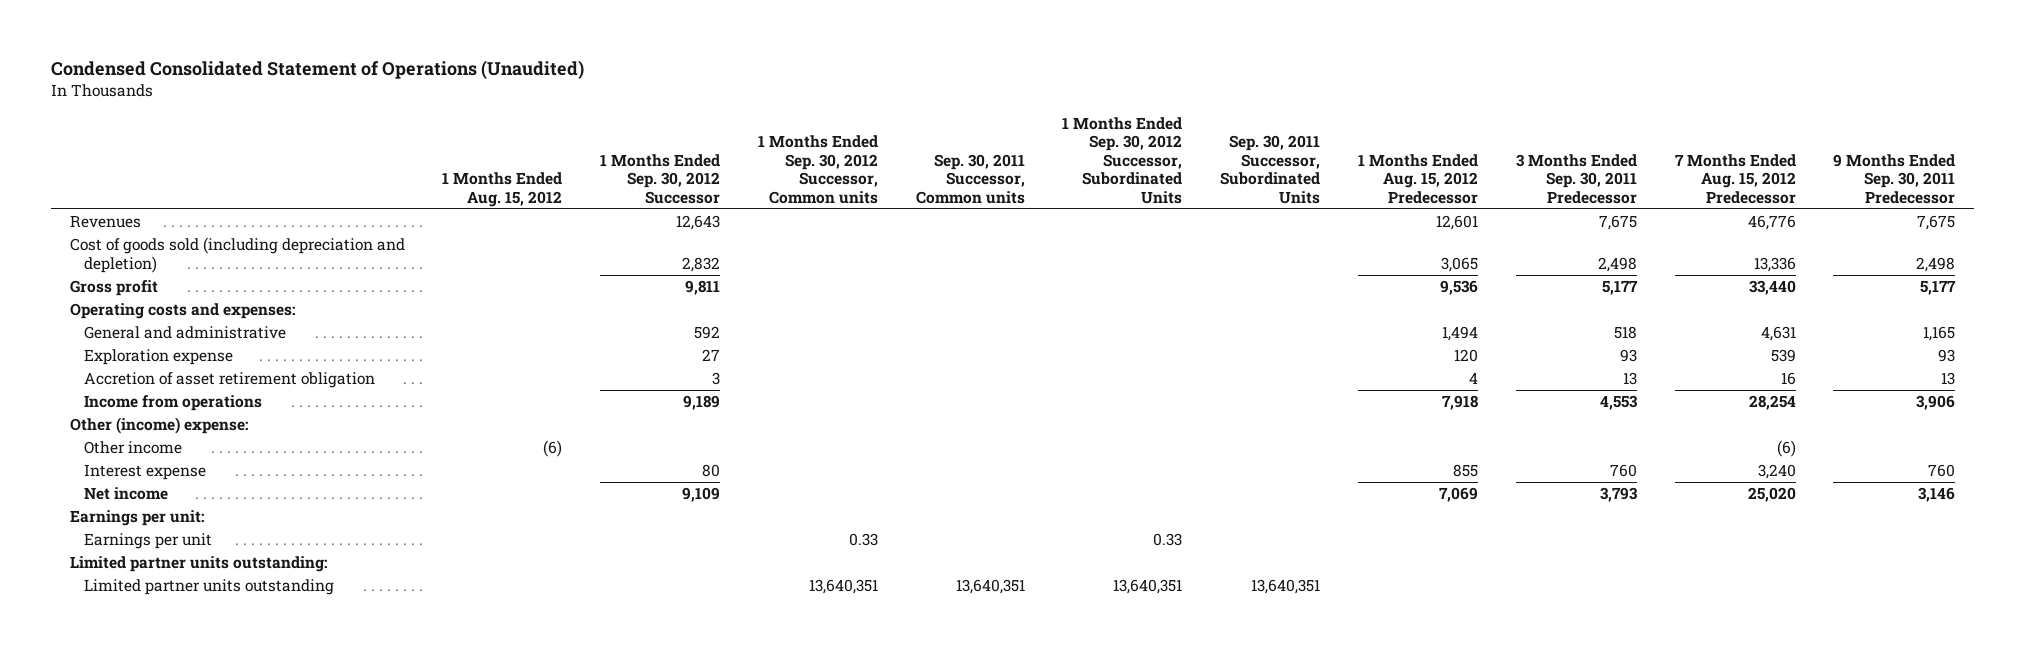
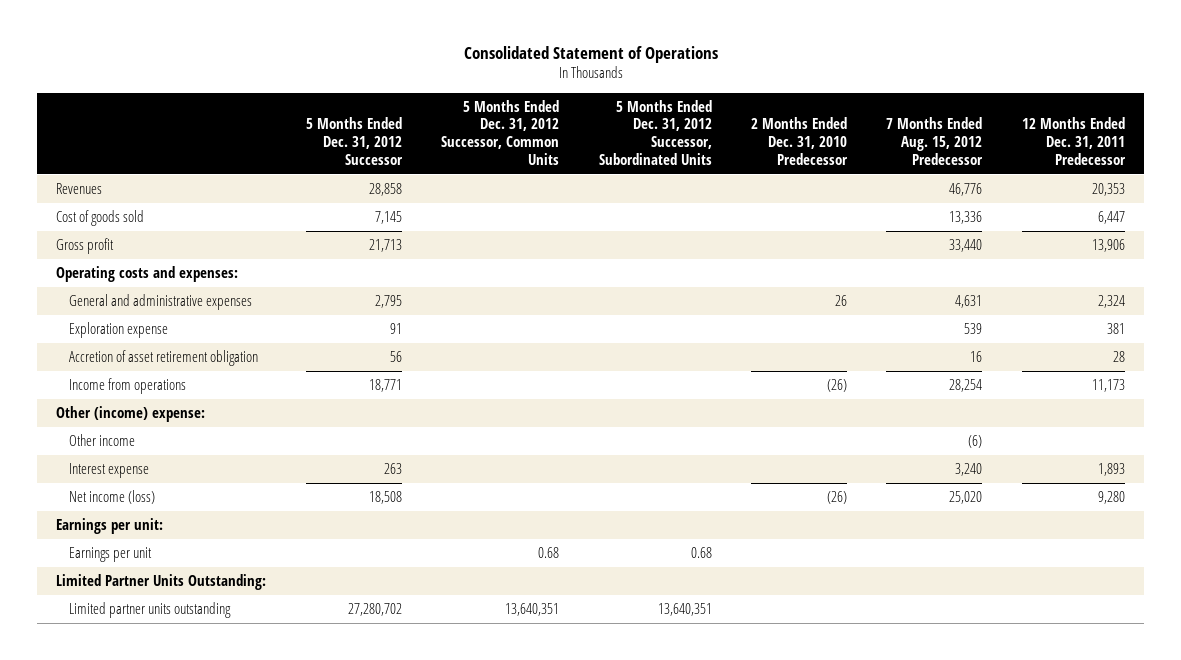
- Condensed Consolidated Statement of Operations (Unaudited)
+ Consolidated Statement of Operations
- | 1 Months Ended Aug. 15, 2012 | 1 Months Ended Sep. 30, 2012 Successor | 1 Months Ended Sep. 30, 2012 Successor, Common units | Sep. 30, 2011 Successor, Common units | 1 Months Ended Sep. 30, 2012 Successor, Subordinated Units | Sep. 30, 2011 Successor, Subordinated Units | 1 Months Ended Aug. 15, 2012 Predecessor | 3 Months Ended Sep. 30, 2011 Predecessor | 7 Months Ended Aug. 15, 2012 Predecessor | 9 Months Ended Sep. 30, 2011 Predecessor
+ | 5 Months Ended Dec. 31, 2012 Successor | 5 Months Ended Dec. 31, 2012 Successor, Common Units | 5 Months Ended Dec. 31, 2012 Successor, Subordinated Units | 2 Months Ended Dec. 31, 2010 Predecessor | 7 Months Ended Aug. 15, 2012 Predecessor | 12 Months Ended Dec. 31, 2011 Predecessor
- Cost of goods sold (including depreciation and depletion) | | 2,832 | | | | | 3,065 | 2,498 | 13,336 | 2,498
+ Cost of goods sold | 7,145 | | | | 13,336 | 6,447
- General and administrative | | 592 | | | | | 1,494 | 518 | 4,631 | 1,165
+ General and administrative expenses | 2,795 | | | 26 | 4,631 | 2,324
- Net income | | 9,109 | | | | | 7,069 | 3,793 | 25,020 | 3,146
+ Net income (loss) | 18,508 | | | (26) | 25,020 | 9,280
- Limited partner units outstanding:
+ Limited Partner Units Outstanding:

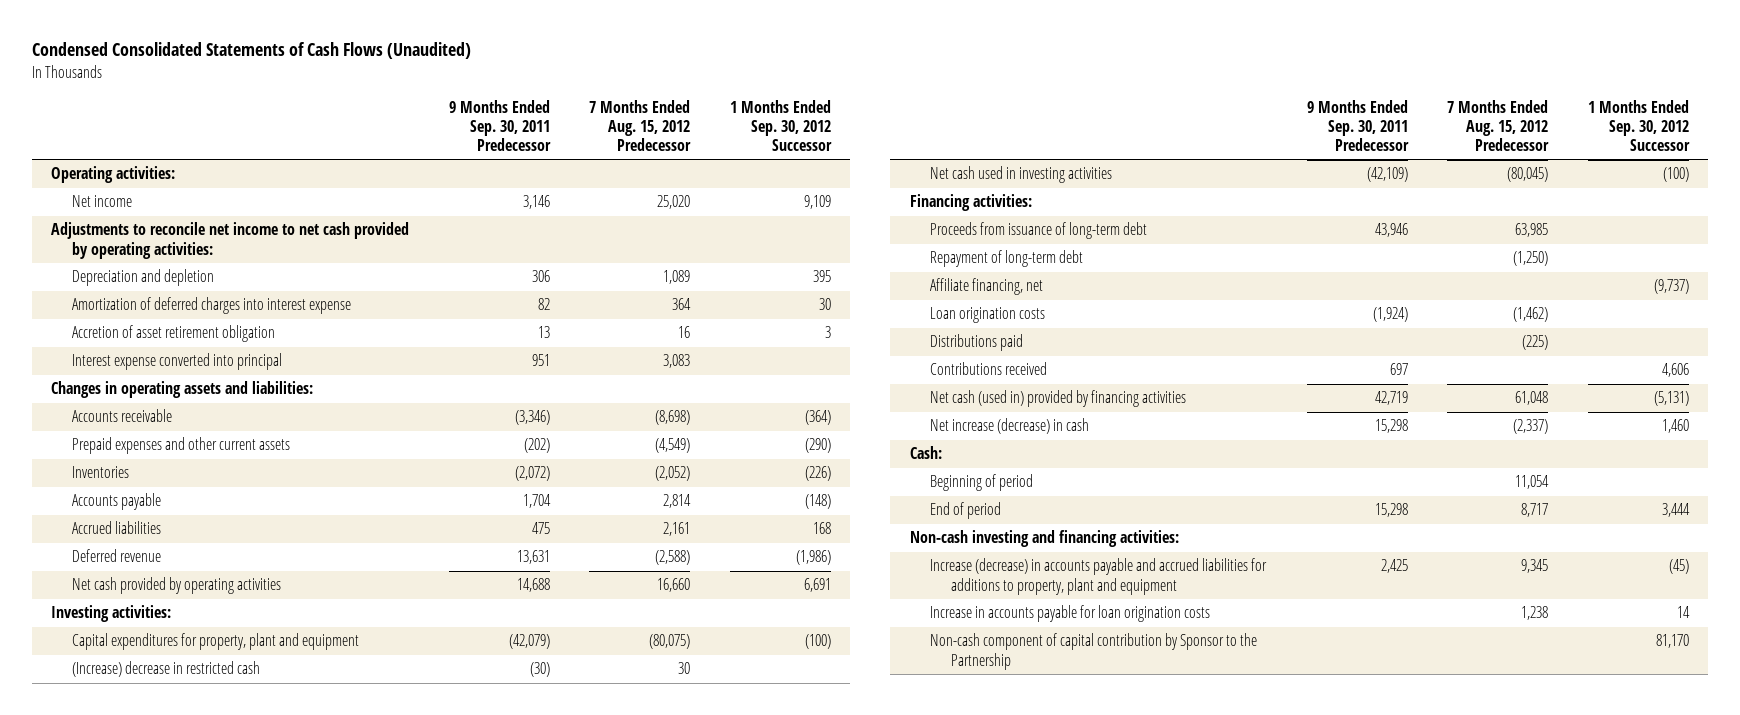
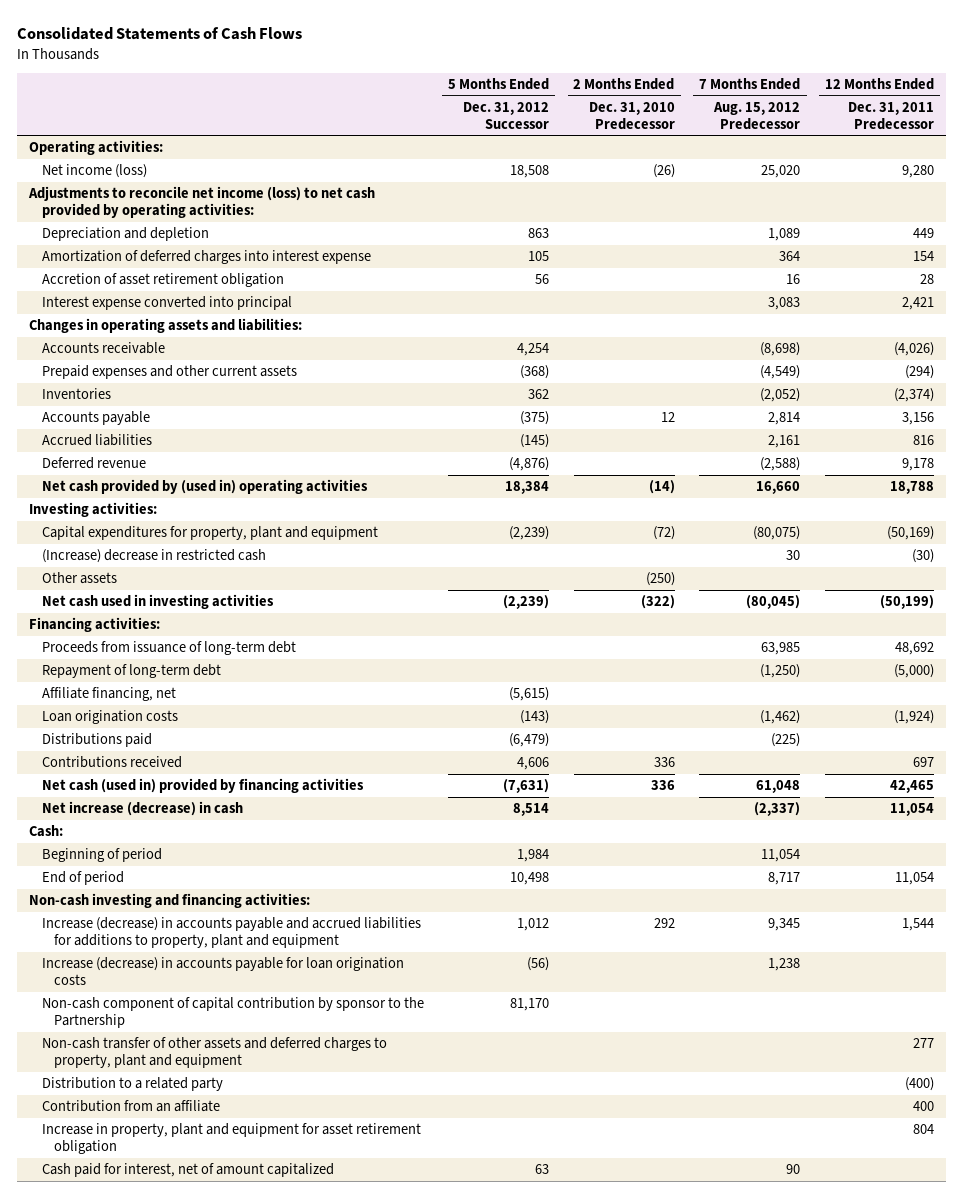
- Condensed Consolidated Statements of Cash Flows (Unaudited)
+ Consolidated Statements of Cash Flows
- | 9 Months Ended Sep. 30, 2011 Predecessor | 7 Months Ended Aug. 15, 2012 Predecessor | 1 Months Ended Sep. 30, 2012 Successor
+ | 5 Months Ended Dec. 31, 2012 Successor | 2 Months Ended Dec. 31, 2010 Predecessor | 7 Months Ended Aug. 15, 2012 Predecessor | 12 Months Ended Dec. 31, 2011 Predecessor
- Net income | 3,146 | 25,020 | 9,109
- Adjustments to reconcile net income to net cash provided by operating activities:
+ Net income (loss) | 18,508 | (26) | 25,020 | 9,280
+ Adjustments to reconcile net income (loss) to net cash provided by operating activities:
- Net cash provided by operating activities | 14,688 | 16,660 | 6,691
+ Net cash provided by (used in) operating activities | 18,384 | (14) | 16,660 | 18,788
+ Other assets | | (250) | |
- Increase in accounts payable for loan origination costs | | 1,238 | 14
- Non-cash component of capital contribution by Sponsor to the Partnership | | | 81,170
+ Increase (decrease) in accounts payable for loan origination costs | (56) | | 1,238 |
+ Non-cash component of capital contribution by sponsor to the Partnership | 81,170 | | |
+ Non-cash transfer of other assets and deferred charges to property, plant and equipment | | | | 277
+ Distribution to a related party | | | | (400)
+ Contribution from an affiliate | | | | 400
+ Increase in property, plant and equipment for asset retirement obligation | | | | 804
+ Cash paid for interest, net of amount capitalized | 63 | | 90 |

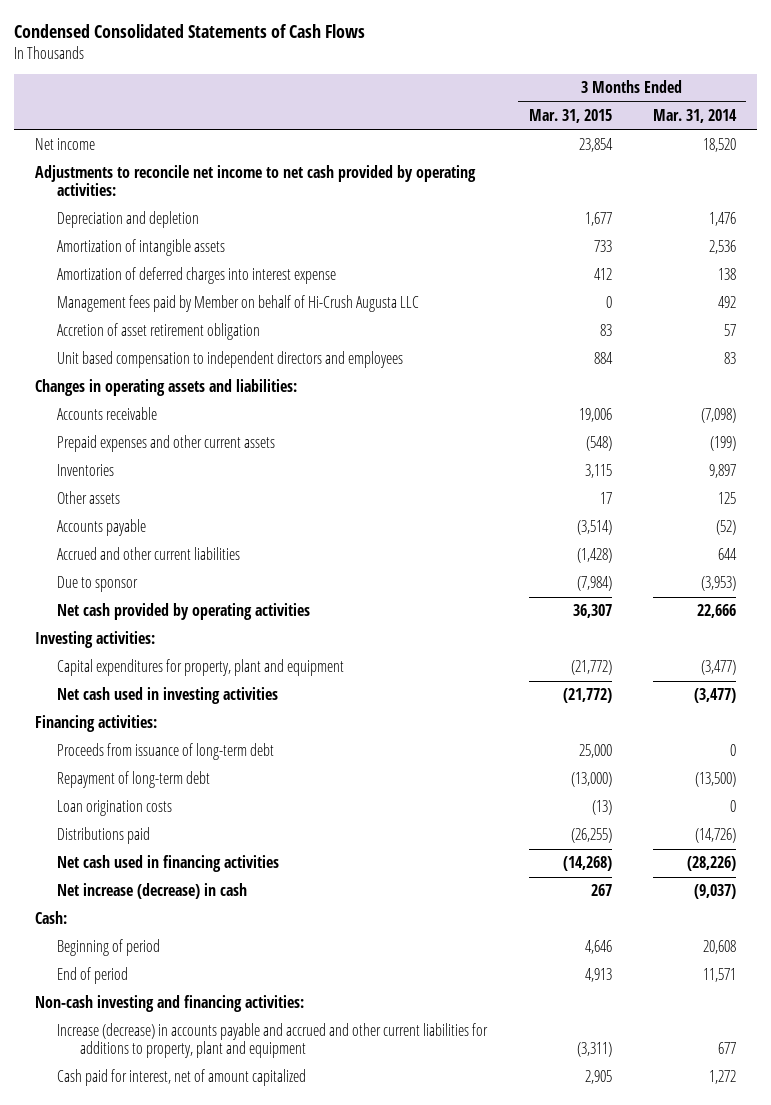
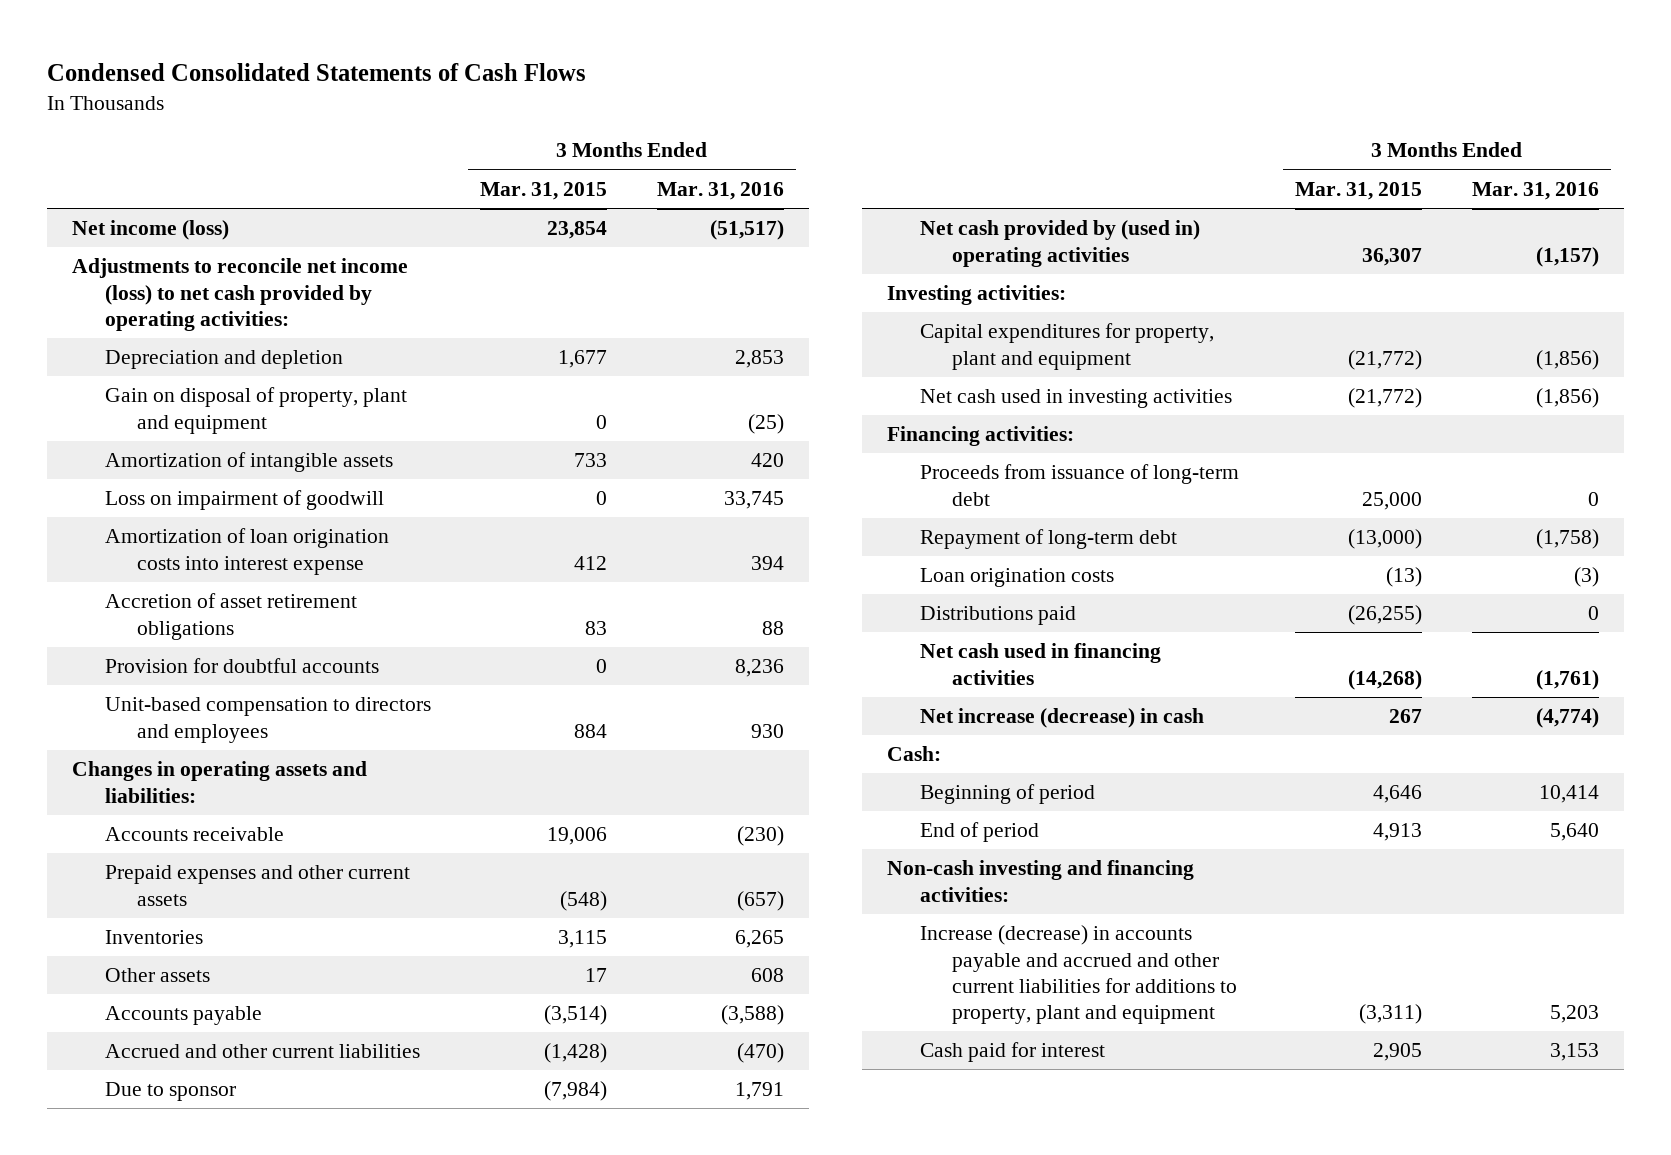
- | 3 Months Ended Mar. 31, 2015 | 3 Months Ended Mar. 31, 2014
+ | 3 Months Ended Mar. 31, 2015 | 3 Months Ended Mar. 31, 2016
- Net income | 23,854 | 18,520
- Adjustments to reconcile net income to net cash provided by operating activities:
+ Net income (loss) | 23,854 | (51,517)
+ Adjustments to reconcile net income (loss) to net cash provided by operating activities:
+ Gain on disposal of property, plant and equipment | 0 | (25)
- Amortization of deferred charges into interest expense | 412 | 138
- Management fees paid by Member on behalf of Hi-Crush Augusta LLC | 0 | 492
- Accretion of asset retirement obligation | 83 | 57
- Unit based compensation to independent directors and employees | 884 | 83
+ Loss on impairment of goodwill | 0 | 33,745
+ Amortization of loan origination costs into interest expense | 412 | 394
+ Accretion of asset retirement obligations | 83 | 88
+ Provision for doubtful accounts | 0 | 8,236
+ Unit-based compensation to directors and employees | 884 | 930
- Net cash provided by operating activities | 36,307 | 22,666
+ Net cash provided by (used in) operating activities | 36,307 | (1,157)
- Cash paid for interest, net of amount capitalized | 2,905 | 1,272
+ Cash paid for interest | 2,905 | 3,153

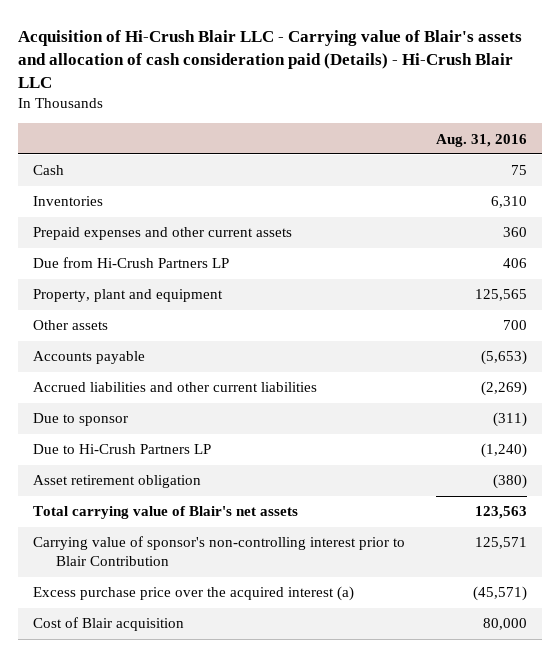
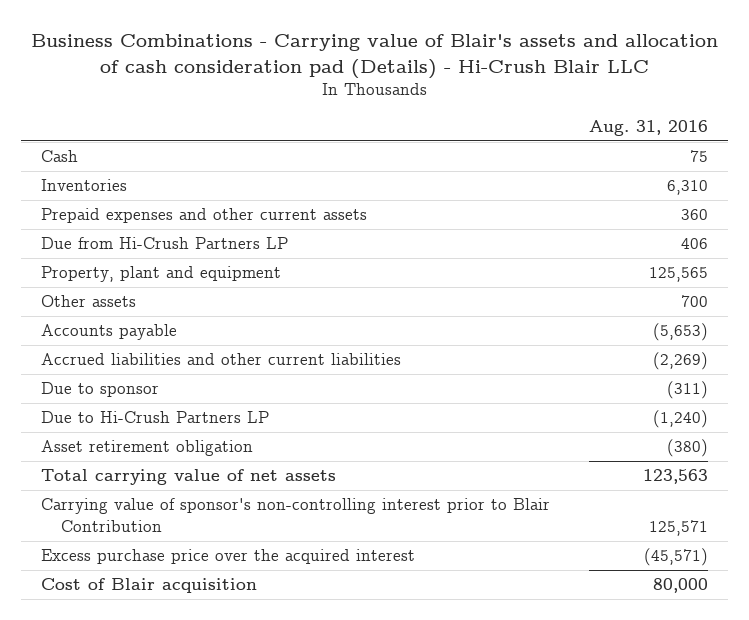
- Acquisition of Hi-Crush Blair LLC - Carrying value of Blair's assets and allocation of cash consideration paid (Details) - Hi-Crush Blair LLC
+ Business Combinations - Carrying value of Blair's assets and allocation of cash consideration pad (Details) - Hi-Crush Blair LLC
- Total carrying value of Blair's net assets | 123,563
+ Total carrying value of net assets | 123,563
- Excess purchase price over the acquired interest (a) | (45,571)
+ Excess purchase price over the acquired interest | (45,571)

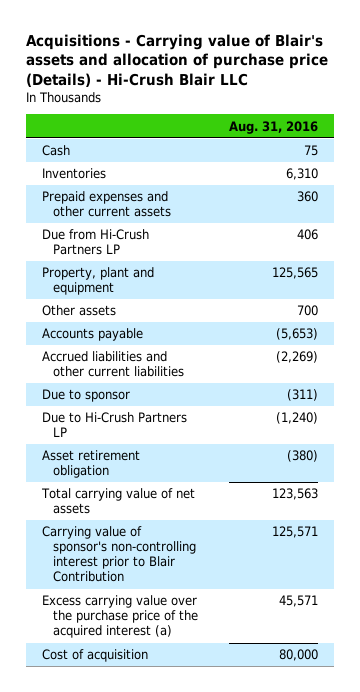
- Business Combinations - Carrying value of Blair's assets and allocation of cash consideration pad (Details) - Hi-Crush Blair LLC
+ Acquisitions - Carrying value of Blair's assets and allocation of purchase price (Details) - Hi-Crush Blair LLC
- Excess purchase price over the acquired interest | (45,571)
- Cost of Blair acquisition | 80,000
+ Excess carrying value over the purchase price of the acquired interest (a) | 45,571
+ Cost of acquisition | 80,000

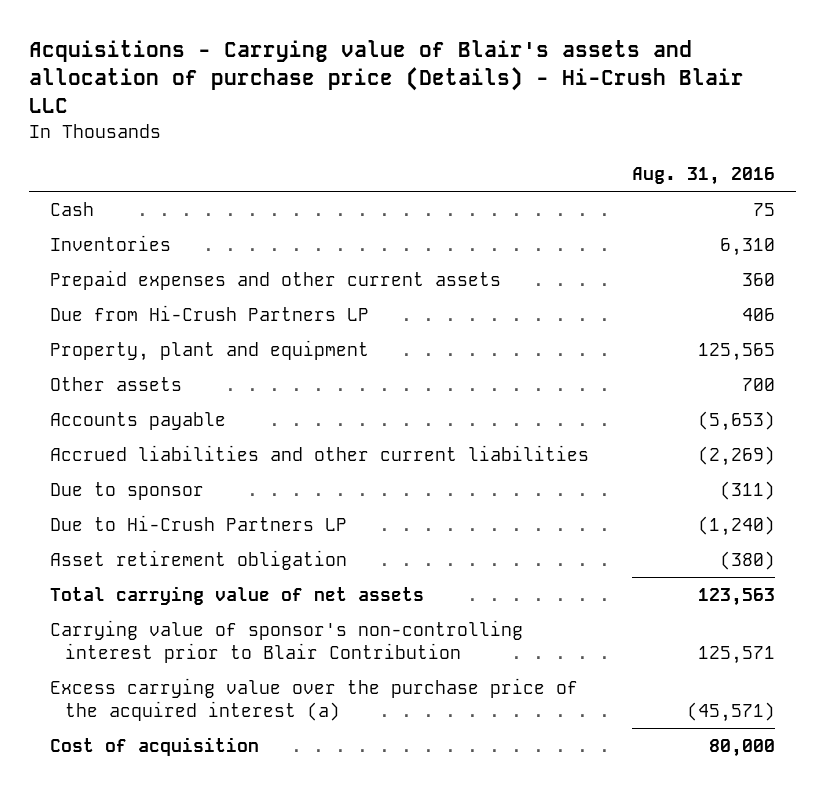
- Excess carrying value over the purchase price of the acquired interest (a) | 45,571
+ Excess carrying value over the purchase price of the acquired interest (a) | (45,571)

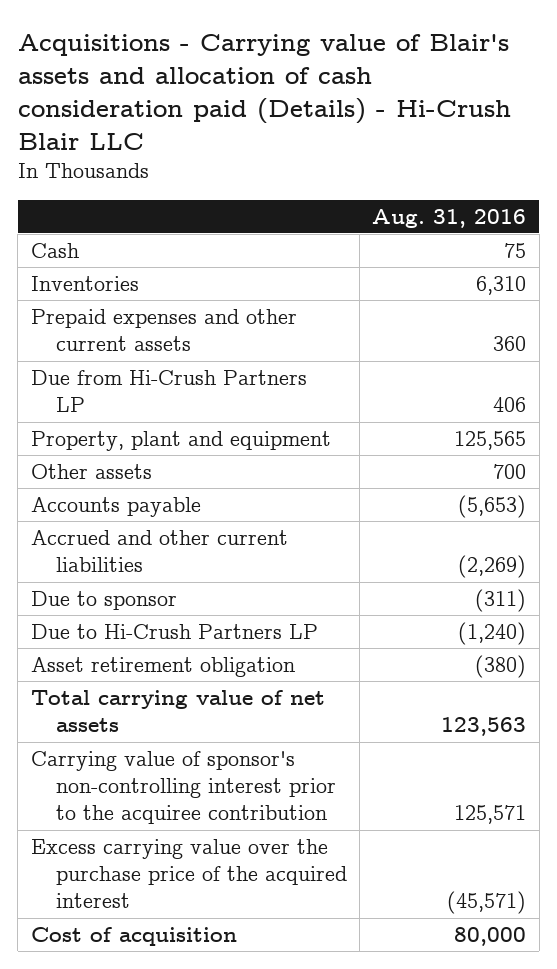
- Acquisitions - Carrying value of Blair's assets and allocation of purchase price (Details) - Hi-Crush Blair LLC
+ Acquisitions - Carrying value of Blair's assets and allocation of cash consideration paid (Details) - Hi-Crush Blair LLC
- Accrued liabilities and other current liabilities | (2,269)
+ Accrued and other current liabilities | (2,269)
- Carrying value of sponsor's non-controlling interest prior to Blair Contribution | 125,571
- Excess carrying value over the purchase price of the acquired interest (a) | (45,571)
+ Carrying value of sponsor's non-controlling interest prior to the acquiree contribution | 125,571
+ Excess carrying value over the purchase price of the acquired interest | (45,571)

